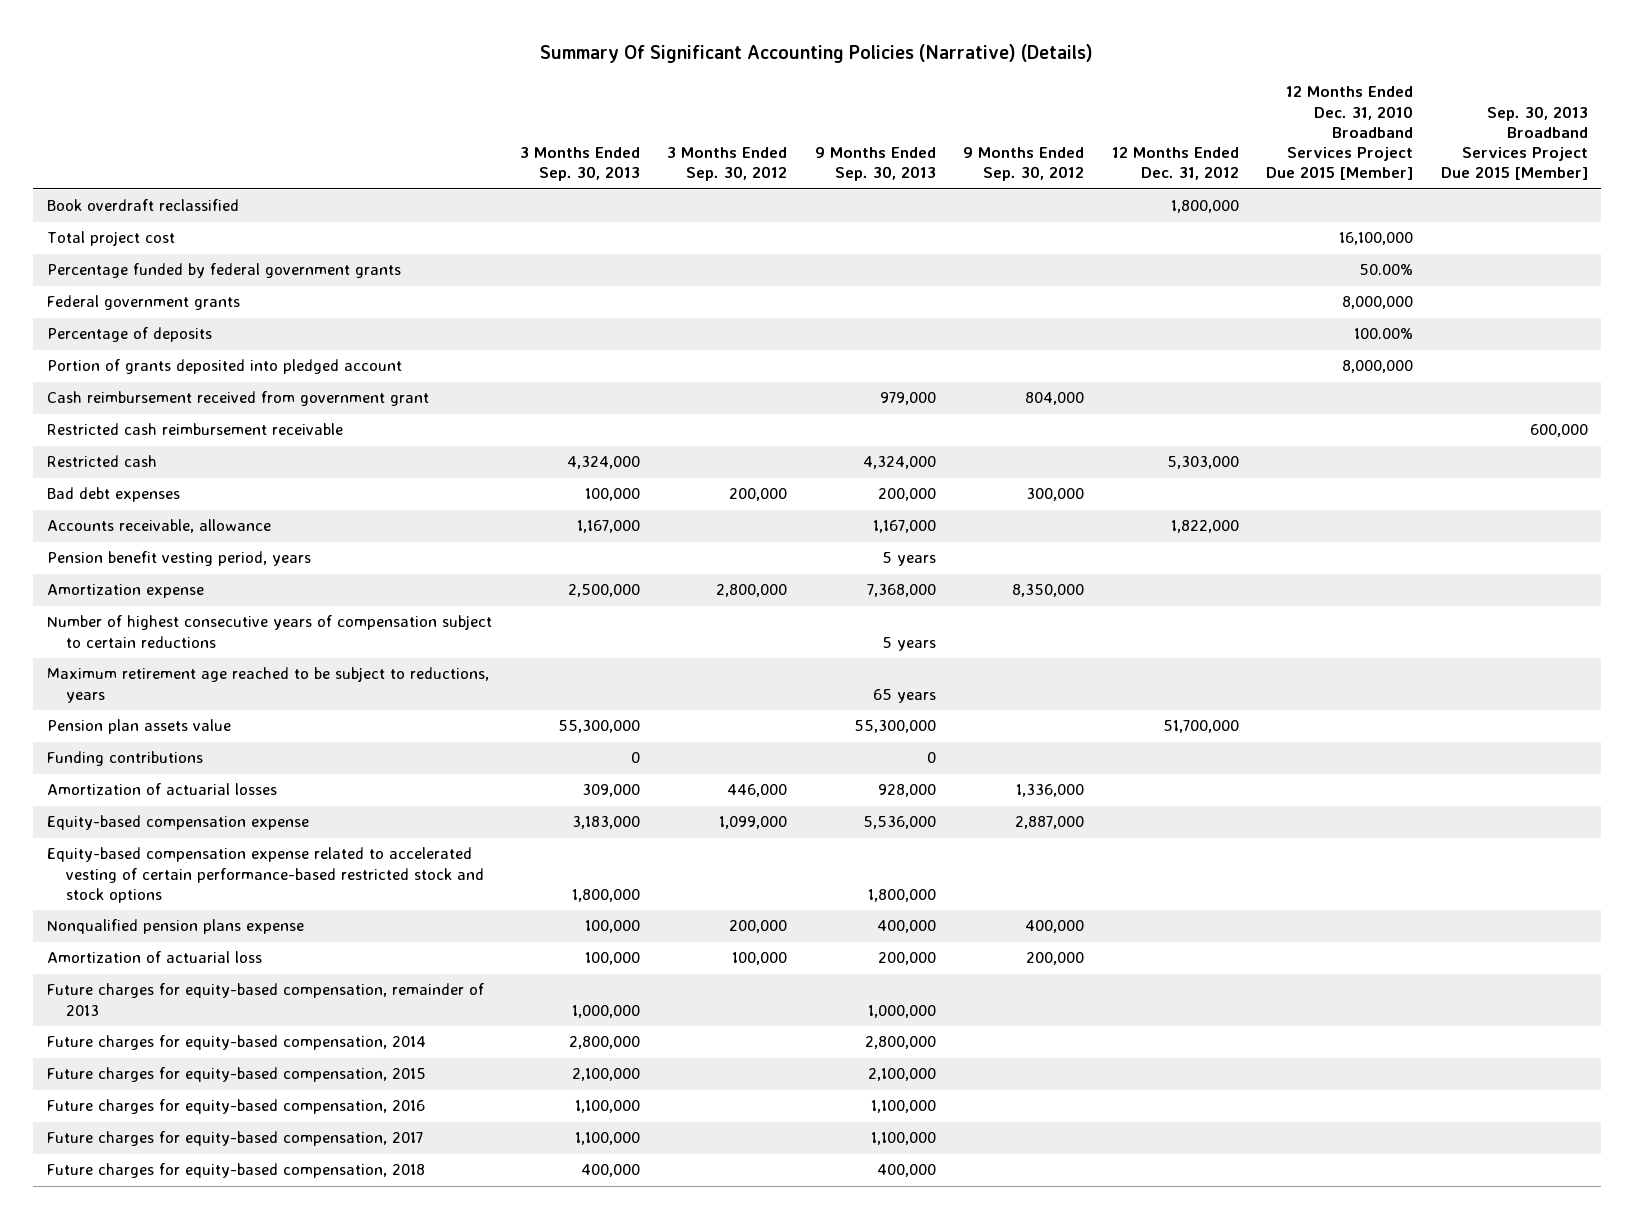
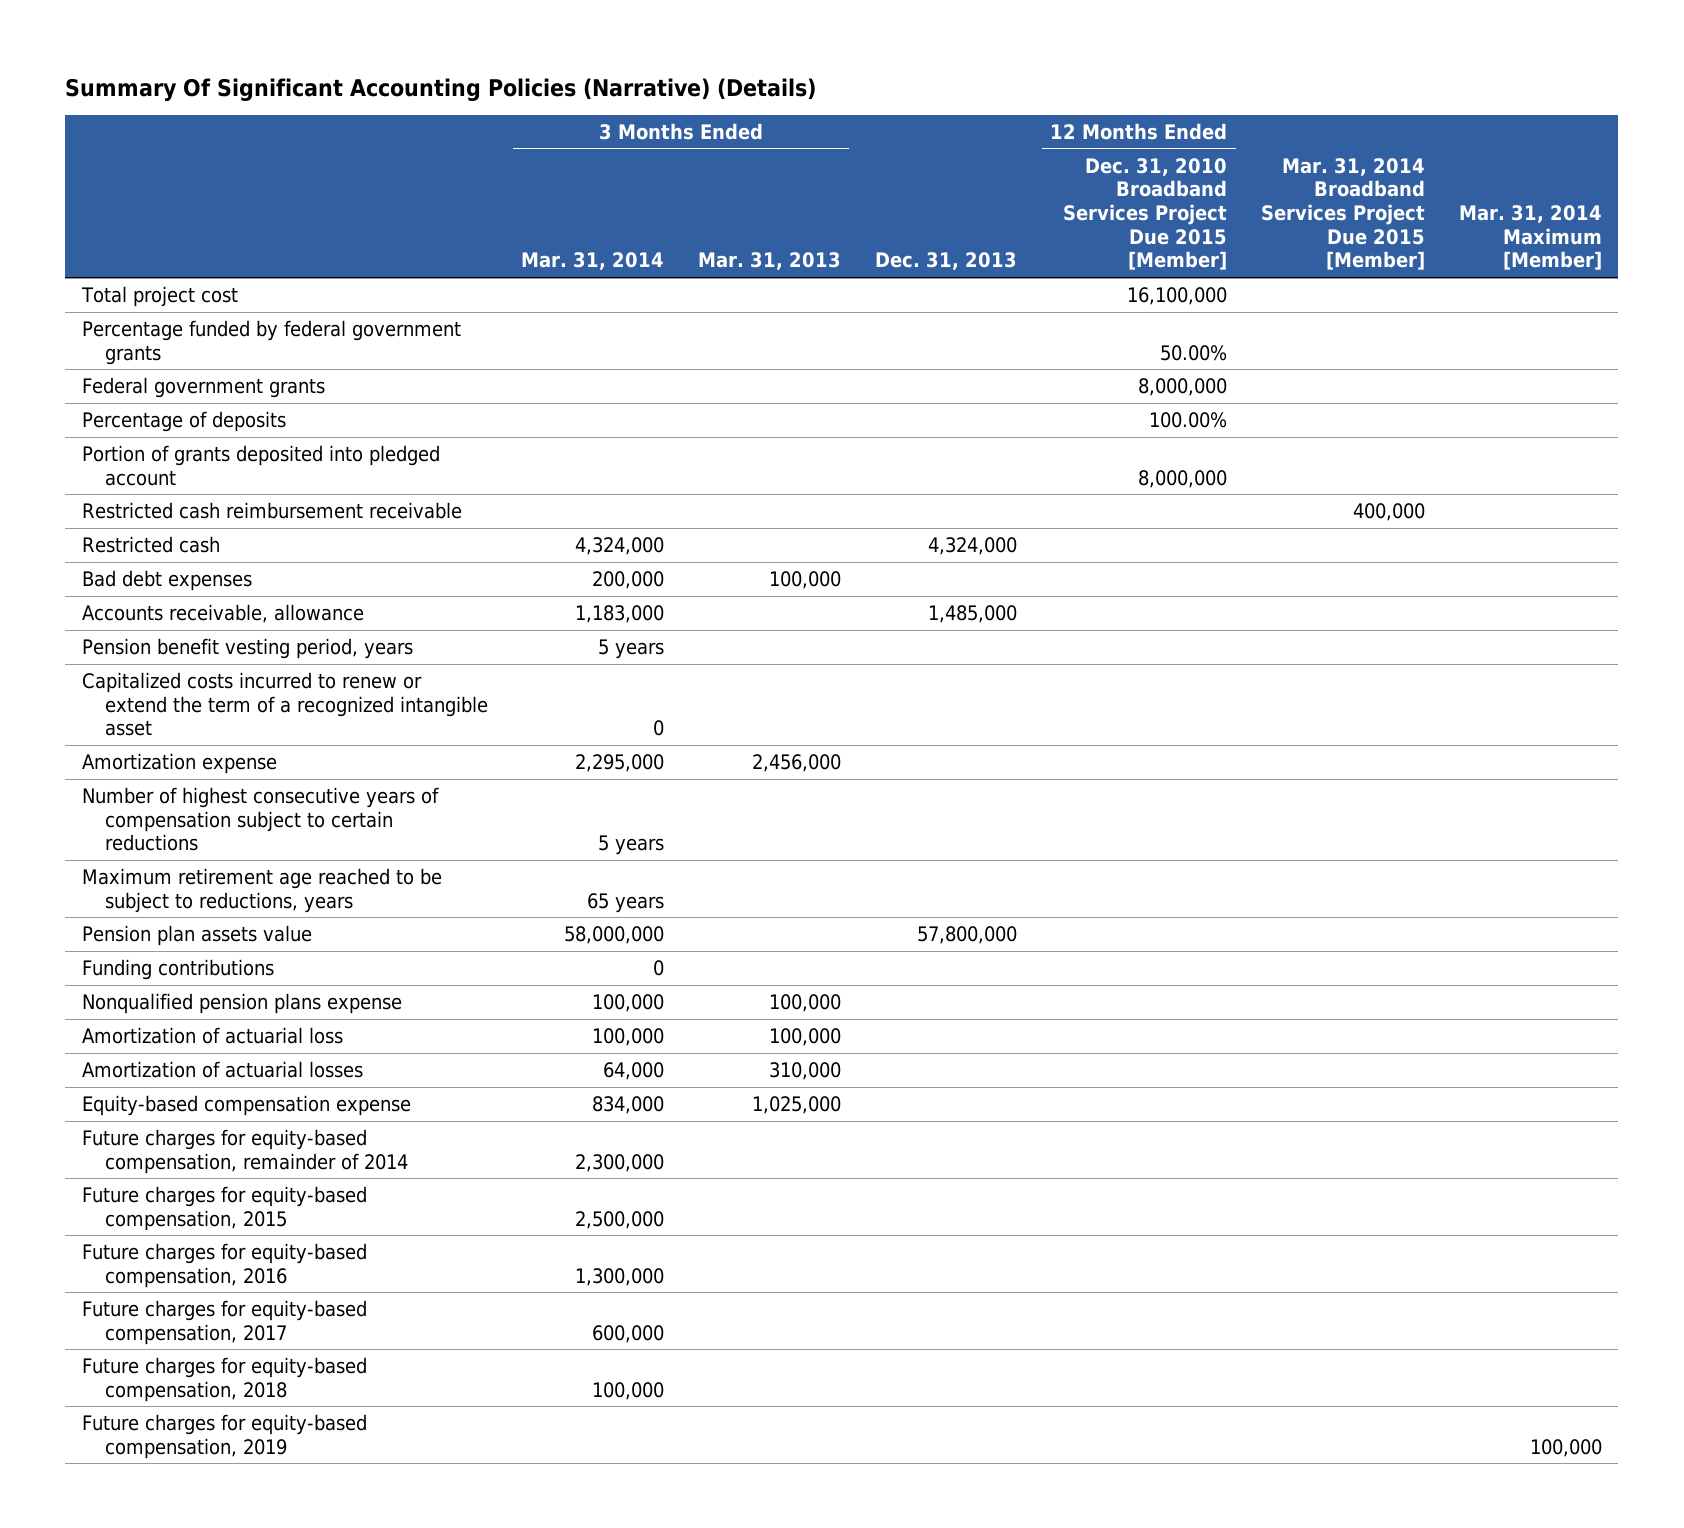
- | 3 Months Ended Sep. 30, 2013 | 3 Months Ended Sep. 30, 2012 | 9 Months Ended Sep. 30, 2013 | 9 Months Ended Sep. 30, 2012 | 12 Months Ended Dec. 31, 2012 | 12 Months Ended Dec. 31, 2010 Broadband Services Project Due 2015 [Member] | Sep. 30, 2013 Broadband Services Project Due 2015 [Member]
+ | 3 Months Ended Mar. 31, 2014 | 3 Months Ended Mar. 31, 2013 | Dec. 31, 2013 | 12 Months Ended Dec. 31, 2010 Broadband Services Project Due 2015 [Member] | Mar. 31, 2014 Broadband Services Project Due 2015 [Member] | Mar. 31, 2014 Maximum [Member]
- Book overdraft reclassified | | | | | 1,800,000 | |
- Cash reimbursement received from government grant | | | 979,000 | 804,000 | | |
+ Capitalized costs incurred to renew or extend the term of a recognized intangible asset | 0 | | | | |
- Equity-based compensation expense related to accelerated vesting of certain performance-based restricted stock and stock options | 1,800,000 | | 1,800,000 | | | |
- Future charges for equity-based compensation, remainder of 2013 | 1,000,000 | | 1,000,000 | | | |
- Future charges for equity-based compensation, 2014 | 2,800,000 | | 2,800,000 | | | |
moved down: Amortization of actuarial losses | 64,000 | 310,000 | | | |
moved down: Equity-based compensation expense | 834,000 | 1,025,000 | | | |
+ Future charges for equity-based compensation, remainder of 2014 | 2,300,000 | | | | |
+ Future charges for equity-based compensation, 2019 | | | | | | 100,000

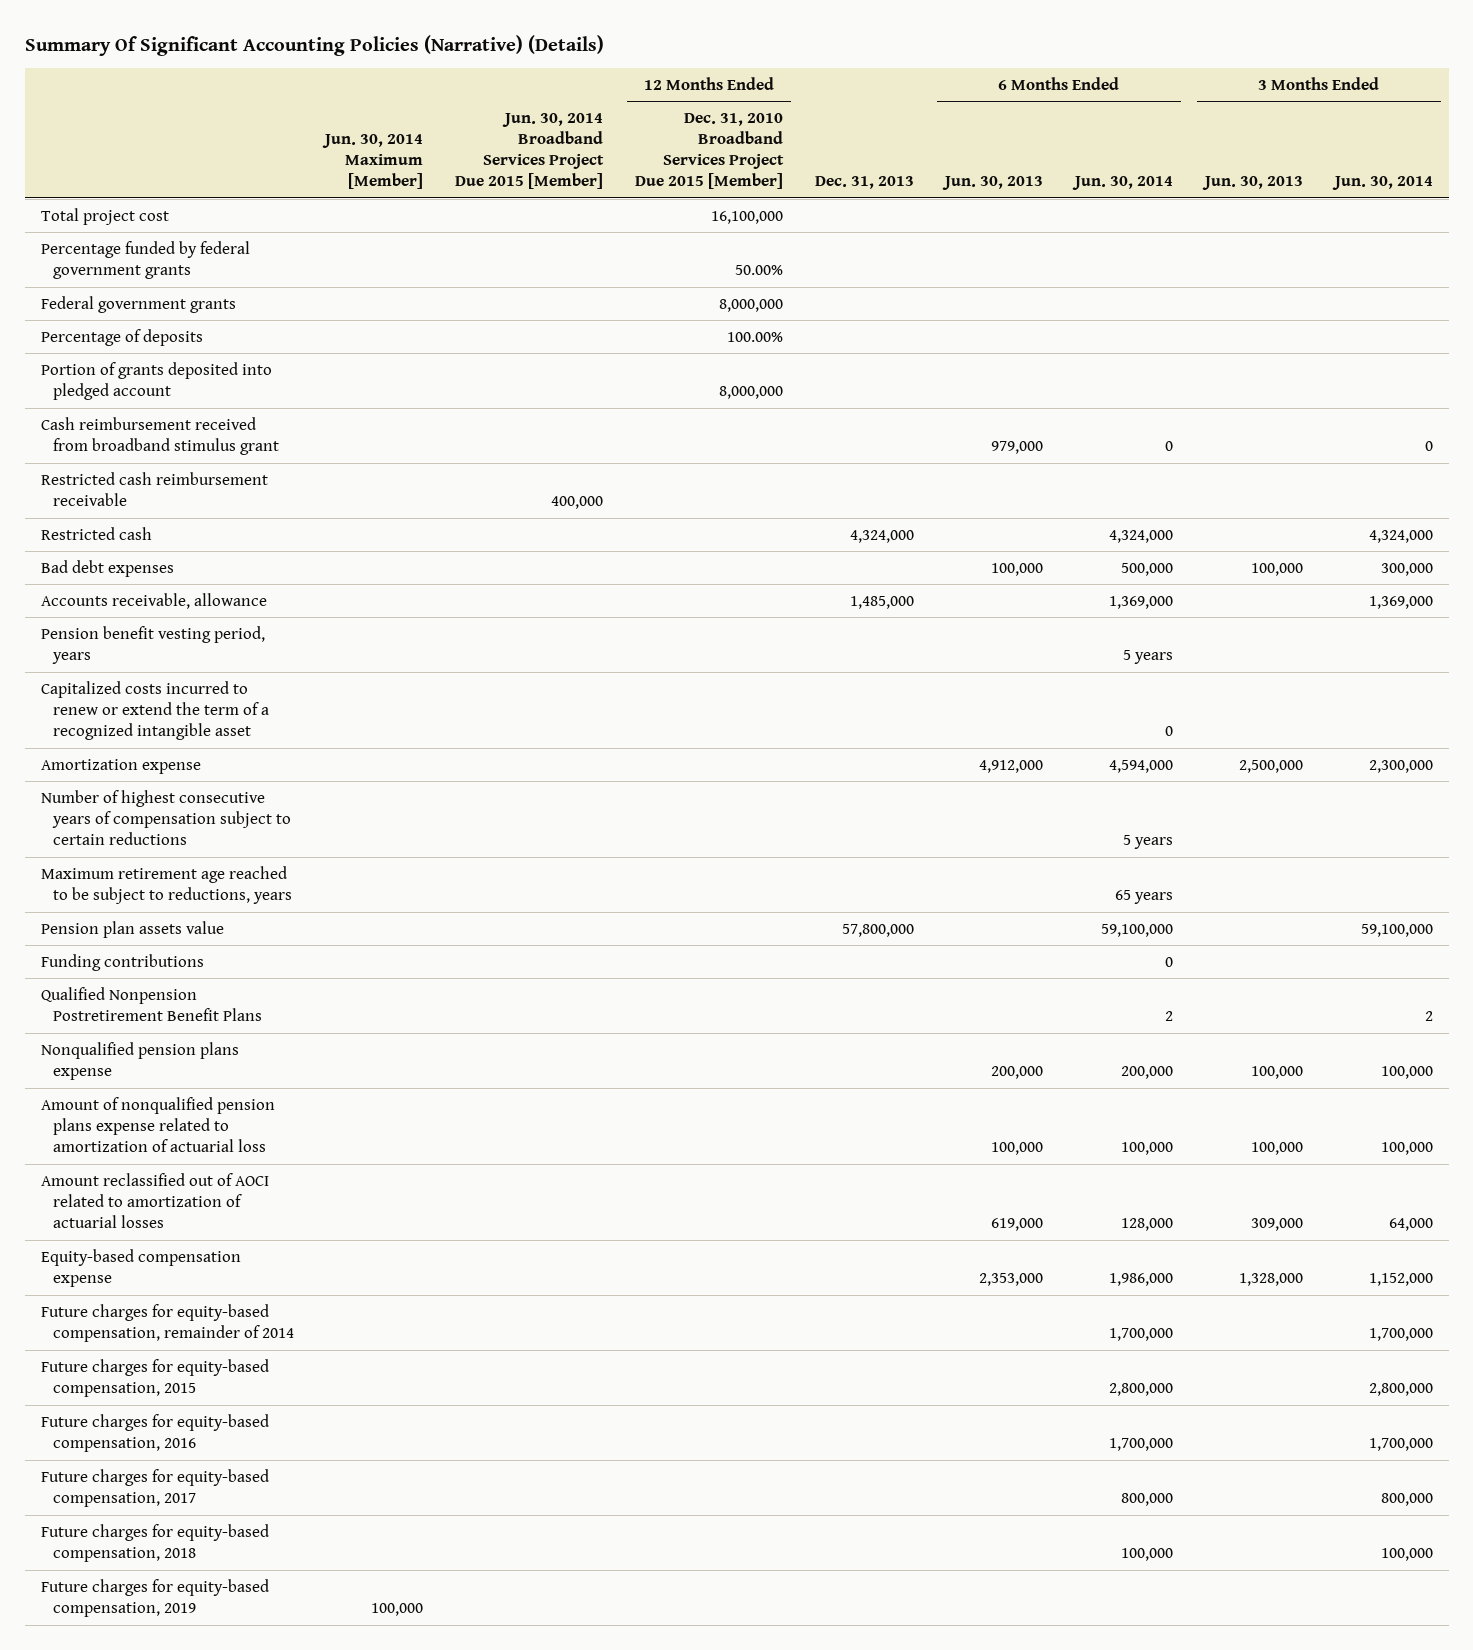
- | 3 Months Ended Mar. 31, 2014 | 3 Months Ended Mar. 31, 2013 | Dec. 31, 2013 | 12 Months Ended Dec. 31, 2010 Broadband Services Project Due 2015 [Member] | Mar. 31, 2014 Broadband Services Project Due 2015 [Member] | Mar. 31, 2014 Maximum [Member]
+ | Jun. 30, 2014 Maximum [Member] | Jun. 30, 2014 Broadband Services Project Due 2015 [Member] | 12 Months Ended Dec. 31, 2010 Broadband Services Project Due 2015 [Member] | Dec. 31, 2013 | 6 Months Ended Jun. 30, 2013 | 6 Months Ended Jun. 30, 2014 | 3 Months Ended Jun. 30, 2013 | 3 Months Ended Jun. 30, 2014
+ Cash reimbursement received from broadband stimulus grant | | | | | 979,000 | 0 | | 0
+ Qualified Nonpension Postretirement Benefit Plans | | | | | | 2 | | 2
- Amortization of actuarial loss | 100,000 | 100,000 | | | |
- Amortization of actuarial losses | 64,000 | 310,000 | | | |
+ Amount of nonqualified pension plans expense related to amortization of actuarial loss | | | | | 100,000 | 100,000 | 100,000 | 100,000
+ Amount reclassified out of AOCI related to amortization of actuarial losses | | | | | 619,000 | 128,000 | 309,000 | 64,000

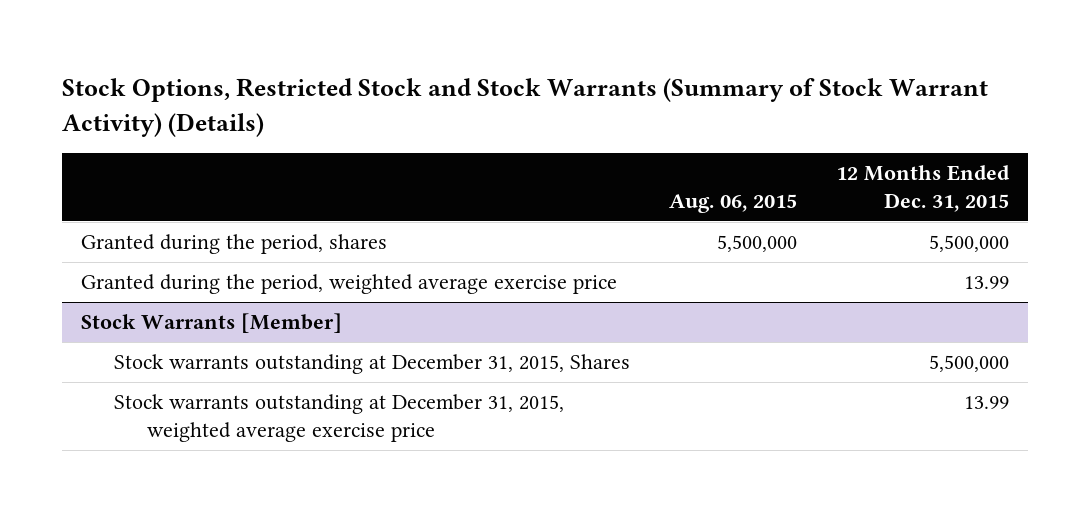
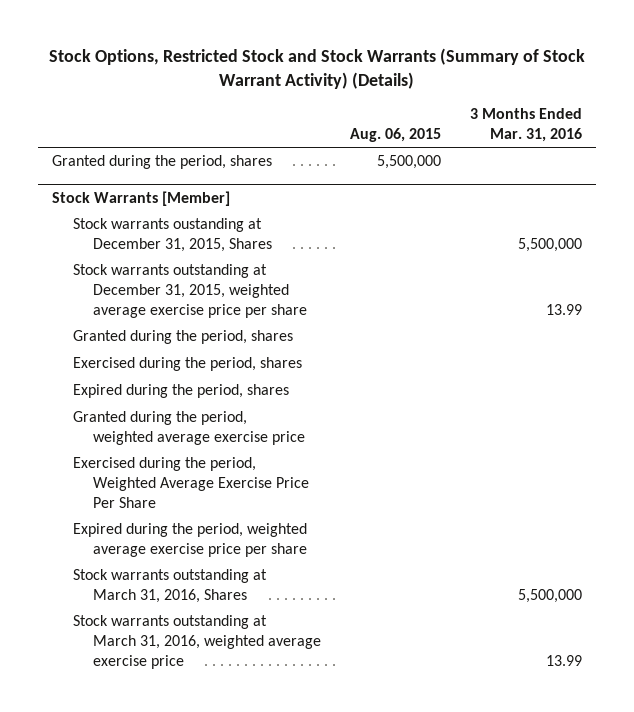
- | Aug. 06, 2015 | 12 Months Ended Dec. 31, 2015
+ | Aug. 06, 2015 | 3 Months Ended Mar. 31, 2016
- Granted during the period, weighted average exercise price | | 13.99
@ Stock Warrants [Member]
- Stock warrants outstanding at December 31, 2015, Shares | | 5,500,000
- Stock warrants outstanding at December 31, 2015, weighted average exercise price | | 13.99
+ Stock warrants oustanding at December 31, 2015, Shares | | 5,500,000
+ Stock warrants outstanding at December 31, 2015, weighted average exercise price per share | | 13.99
+ Granted during the period, shares
+ Exercised during the period, shares
+ Expired during the period, shares
+ Granted during the period, weighted average exercise price
+ Exercised during the period, Weighted Average Exercise Price Per Share
+ Expired during the period, weighted average exercise price per share
+ Stock warrants outstanding at March 31, 2016, Shares | | 5,500,000
+ Stock warrants outstanding at March 31, 2016, weighted average exercise price | | 13.99

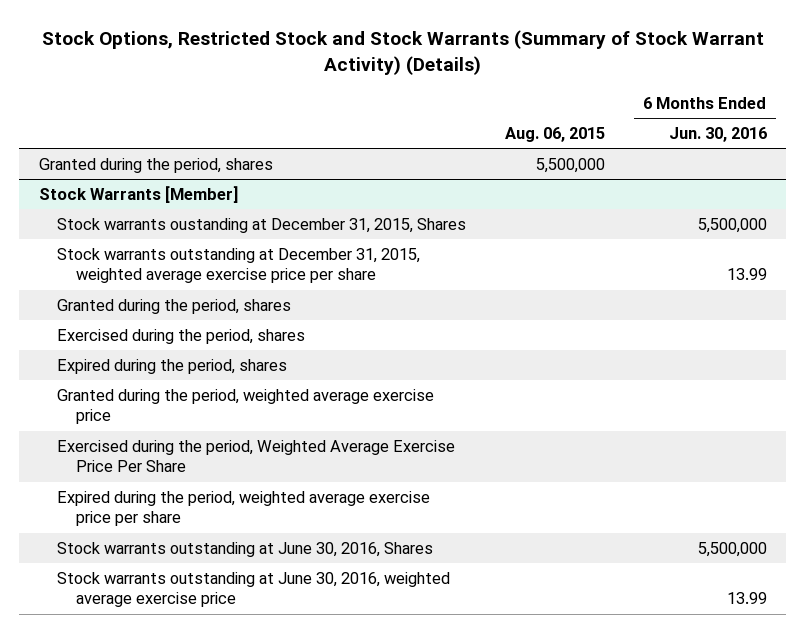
- | Aug. 06, 2015 | 3 Months Ended Mar. 31, 2016
+ | Aug. 06, 2015 | 6 Months Ended Jun. 30, 2016
@ Stock Warrants [Member]
- Stock warrants outstanding at March 31, 2016, Shares | | 5,500,000
- Stock warrants outstanding at March 31, 2016, weighted average exercise price | | 13.99
+ Stock warrants outstanding at June 30, 2016, Shares | | 5,500,000
+ Stock warrants outstanding at June 30, 2016, weighted average exercise price | | 13.99

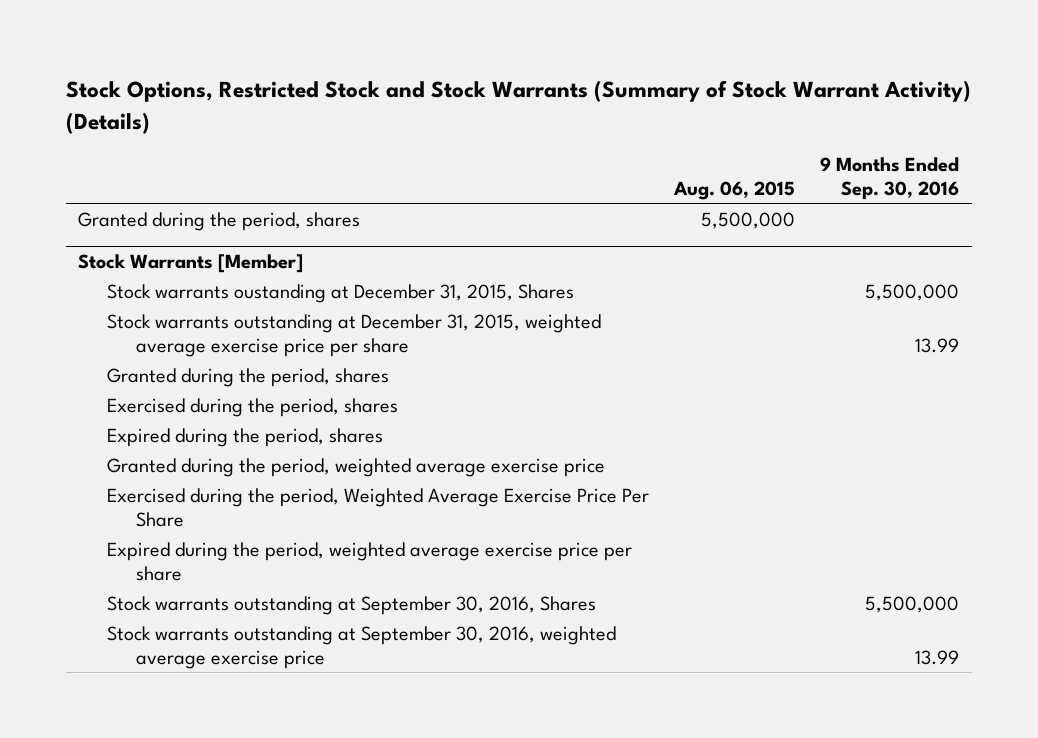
- | Aug. 06, 2015 | 6 Months Ended Jun. 30, 2016
+ | Aug. 06, 2015 | 9 Months Ended Sep. 30, 2016
@ Stock Warrants [Member]
- Stock warrants outstanding at June 30, 2016, Shares | | 5,500,000
- Stock warrants outstanding at June 30, 2016, weighted average exercise price | | 13.99
+ Stock warrants outstanding at September 30, 2016, Shares | | 5,500,000
+ Stock warrants outstanding at September 30, 2016, weighted average exercise price | | 13.99

